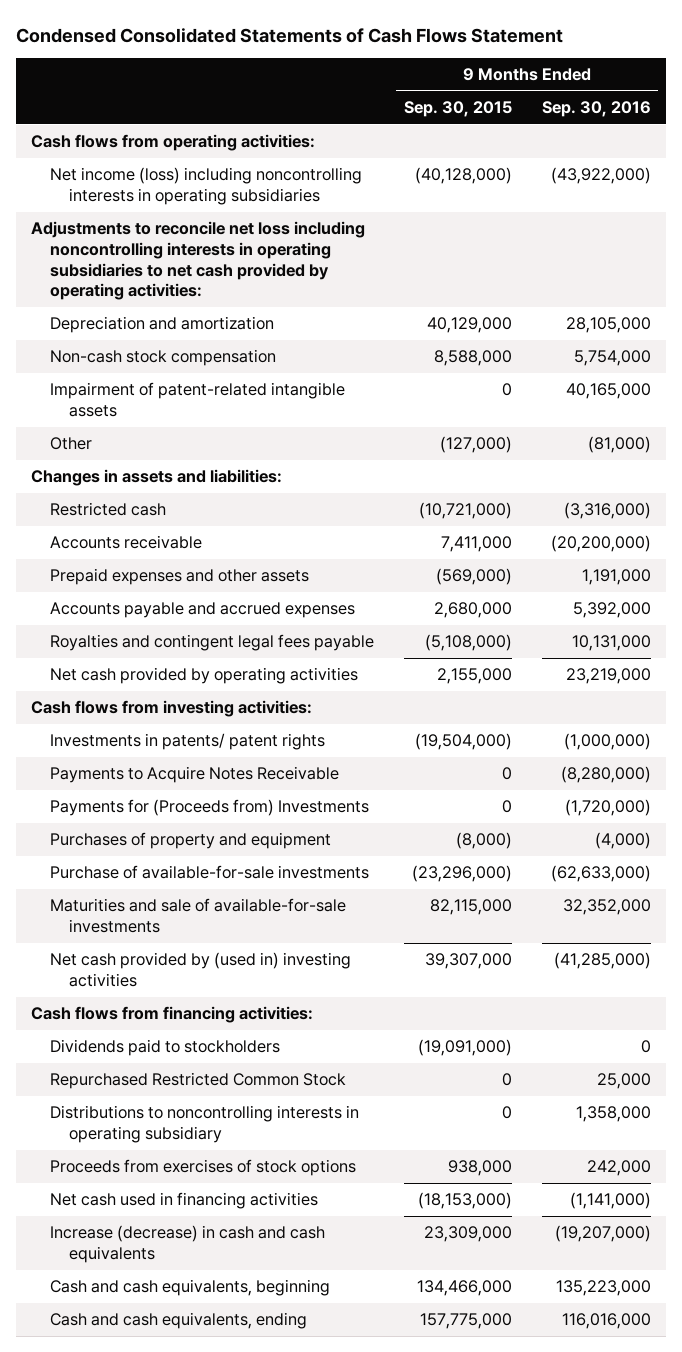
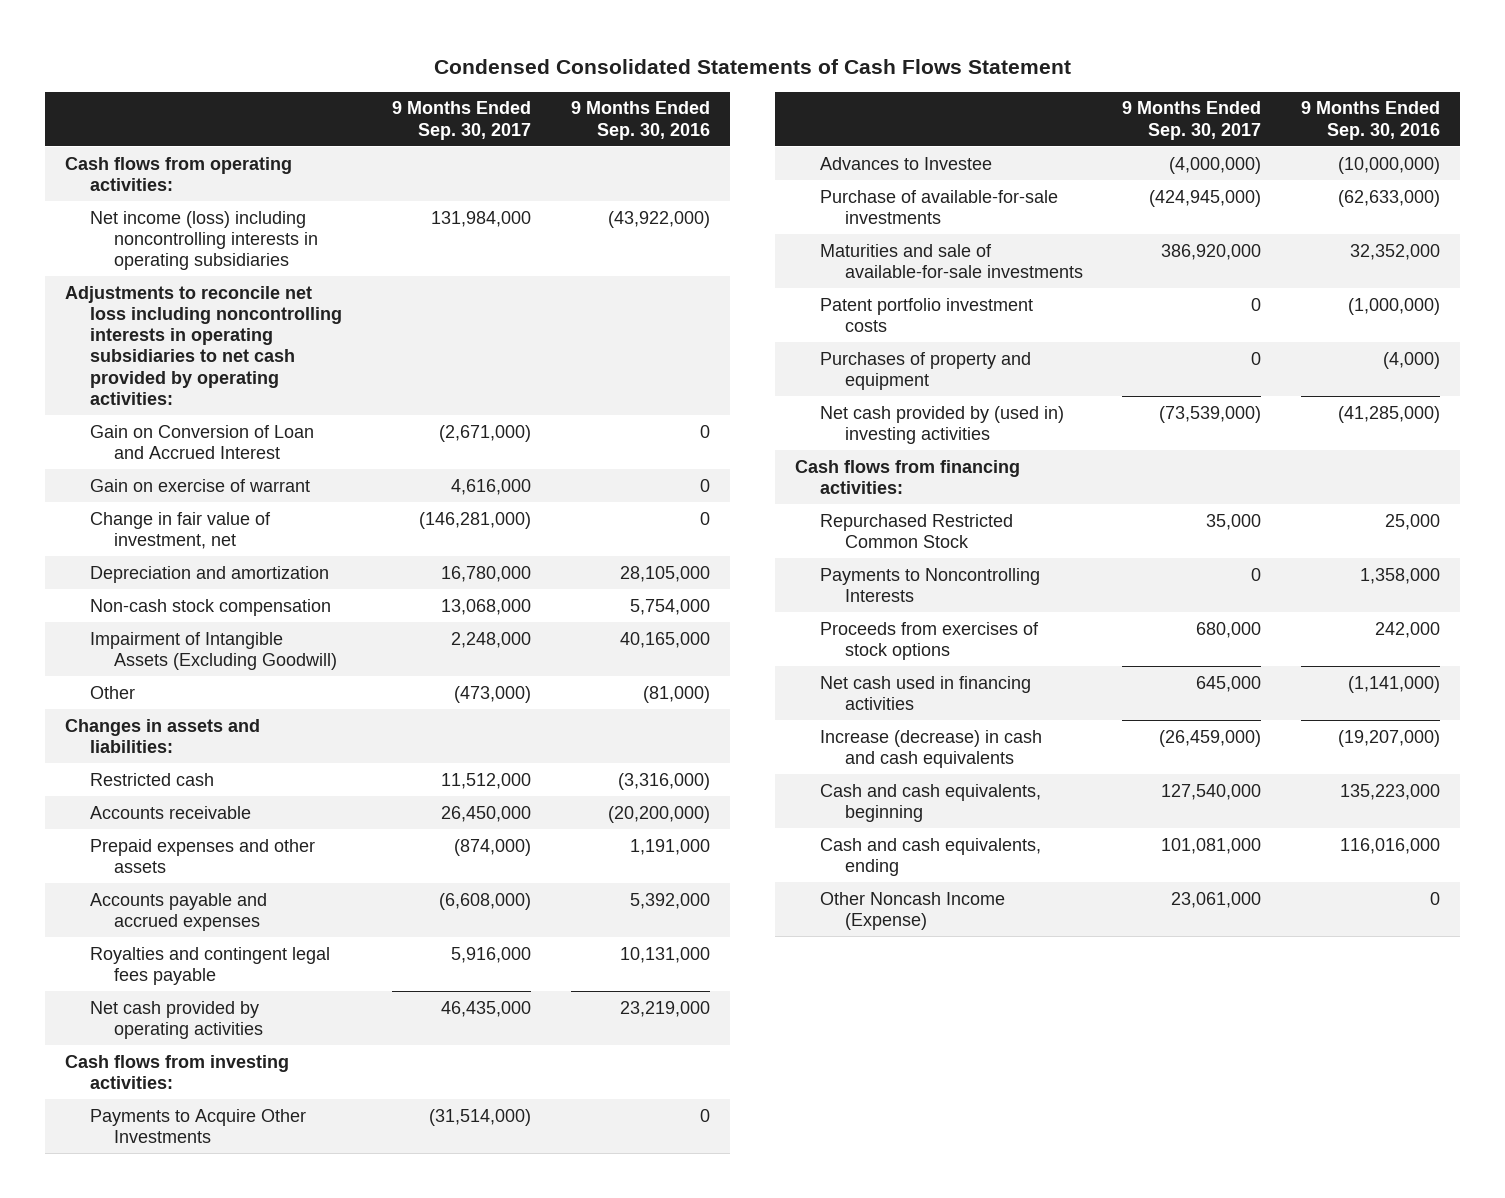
- | 9 Months Ended Sep. 30, 2015 | 9 Months Ended Sep. 30, 2016
+ | 9 Months Ended Sep. 30, 2017 | 9 Months Ended Sep. 30, 2016
+ Gain on Conversion of Loan and Accrued Interest | (2,671,000) | 0
+ Gain on exercise of warrant | 4,616,000 | 0
+ Change in fair value of investment, net | (146,281,000) | 0
- Impairment of patent-related intangible assets | 0 | 40,165,000
+ Impairment of Intangible Assets (Excluding Goodwill) | 2,248,000 | 40,165,000
- Investments in patents/ patent rights | (19,504,000) | (1,000,000)
- Payments to Acquire Notes Receivable | 0 | (8,280,000)
- Payments for (Proceeds from) Investments | 0 | (1,720,000)
+ Payments to Acquire Other Investments | (31,514,000) | 0
+ Advances to Investee | (4,000,000) | (10,000,000)
+ Patent portfolio investment costs | 0 | (1,000,000)
moved down: Purchases of property and equipment | 0 | (4,000)
- Dividends paid to stockholders | (19,091,000) | 0
- Distributions to noncontrolling interests in operating subsidiary | 0 | 1,358,000
+ Payments to Noncontrolling Interests | 0 | 1,358,000
+ Other Noncash Income (Expense) | 23,061,000 | 0

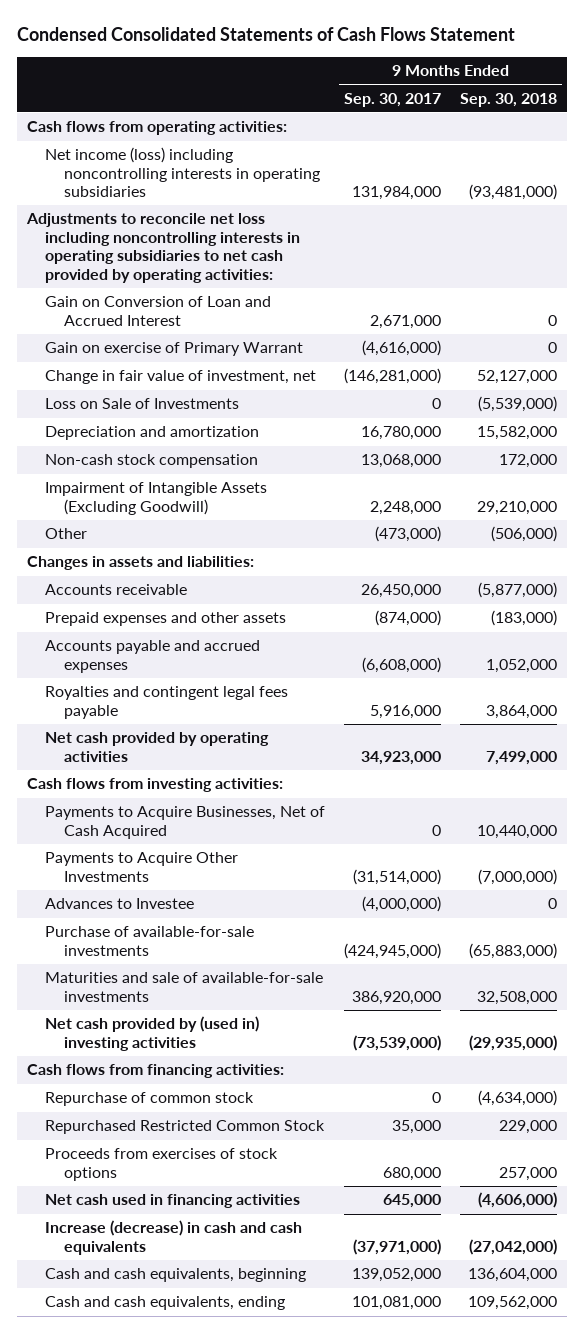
- | 9 Months Ended Sep. 30, 2017 | 9 Months Ended Sep. 30, 2016
+ | 9 Months Ended Sep. 30, 2017 | 9 Months Ended Sep. 30, 2018
- Gain on Conversion of Loan and Accrued Interest | (2,671,000) | 0
- Gain on exercise of warrant | 4,616,000 | 0
+ Gain on Conversion of Loan and Accrued Interest | 2,671,000 | 0
+ Gain on exercise of Primary Warrant | (4,616,000) | 0
+ Loss on Sale of Investments | 0 | (5,539,000)
- Restricted cash | 11,512,000 | (3,316,000)
- Net cash provided by operating activities | 46,435,000 | 23,219,000
+ Net cash provided by operating activities | 34,923,000 | 7,499,000
+ Payments to Acquire Businesses, Net of Cash Acquired | 0 | 10,440,000
- Patent portfolio investment costs | 0 | (1,000,000)
- Purchases of property and equipment | 0 | (4,000)
+ Repurchase of common stock | 0 | (4,634,000)
- Payments to Noncontrolling Interests | 0 | 1,358,000
- Increase (decrease) in cash and cash equivalents | (26,459,000) | (19,207,000)
- Cash and cash equivalents, beginning | 127,540,000 | 135,223,000
+ Increase (decrease) in cash and cash equivalents | (37,971,000) | (27,042,000)
+ Cash and cash equivalents, beginning | 139,052,000 | 136,604,000
- Other Noncash Income (Expense) | 23,061,000 | 0

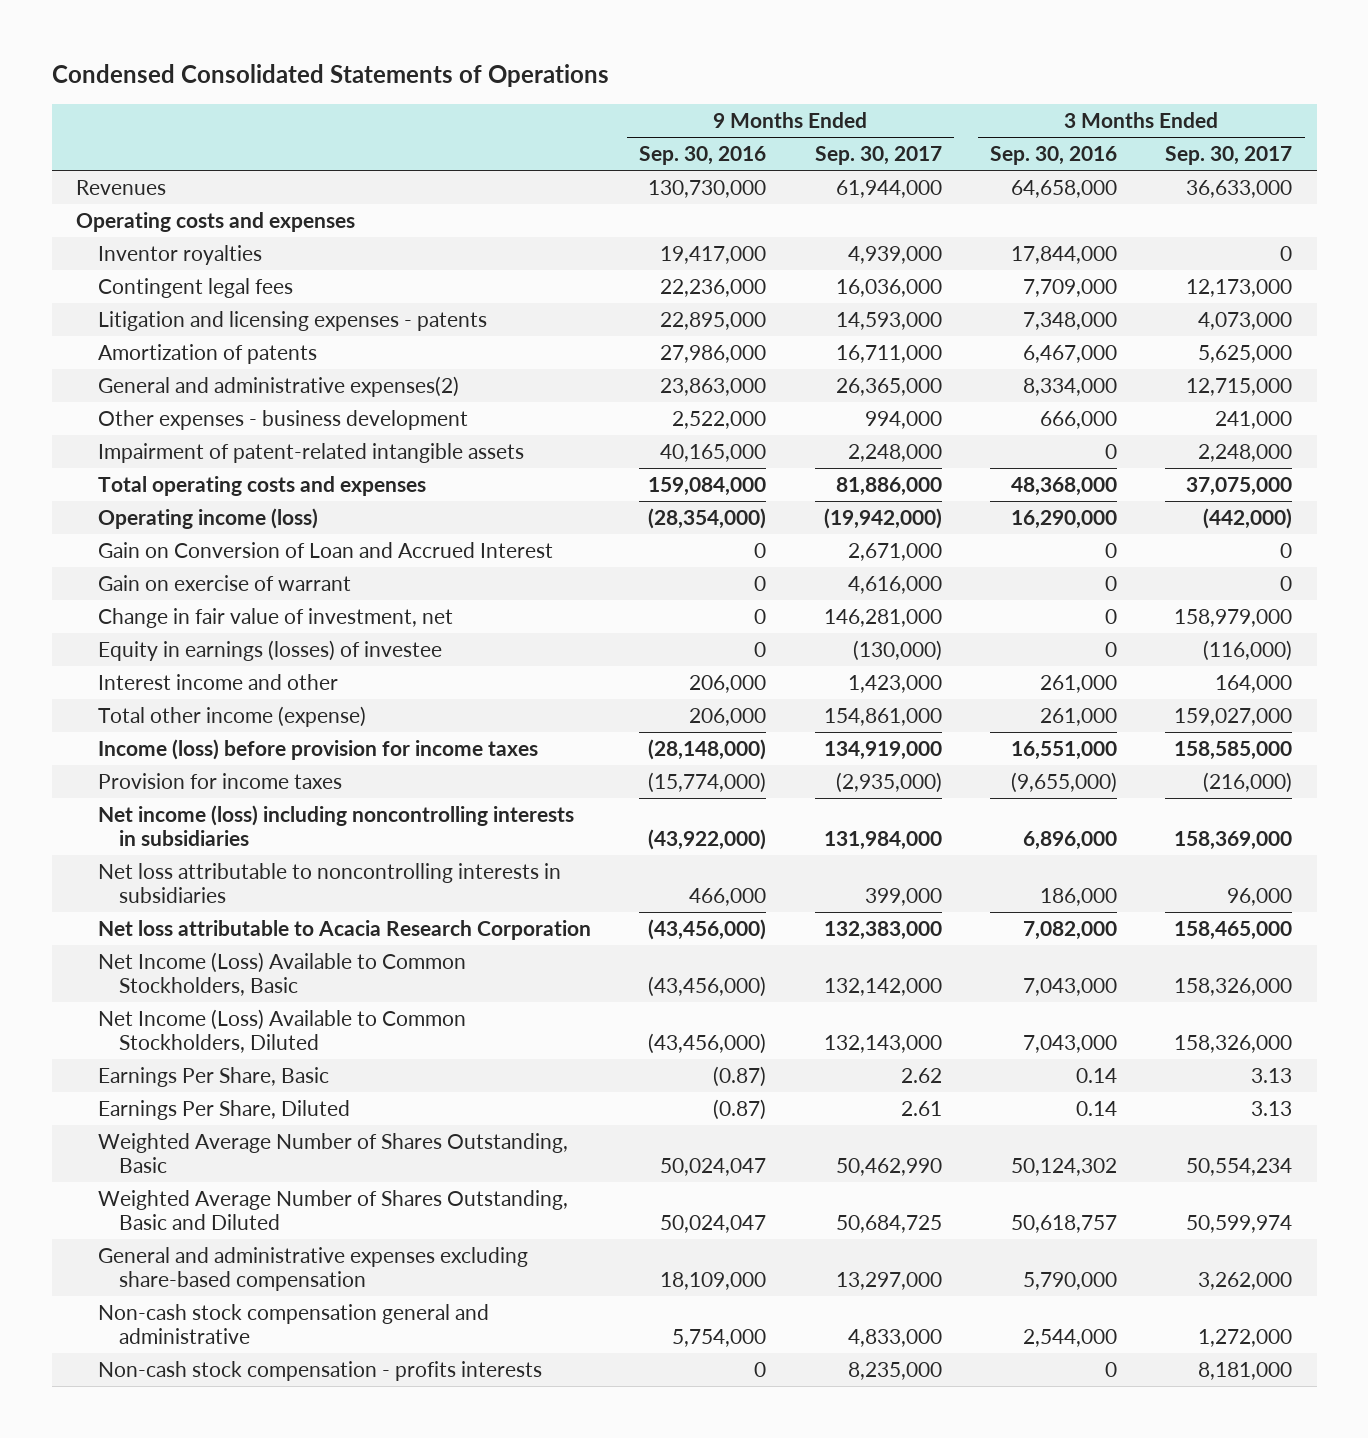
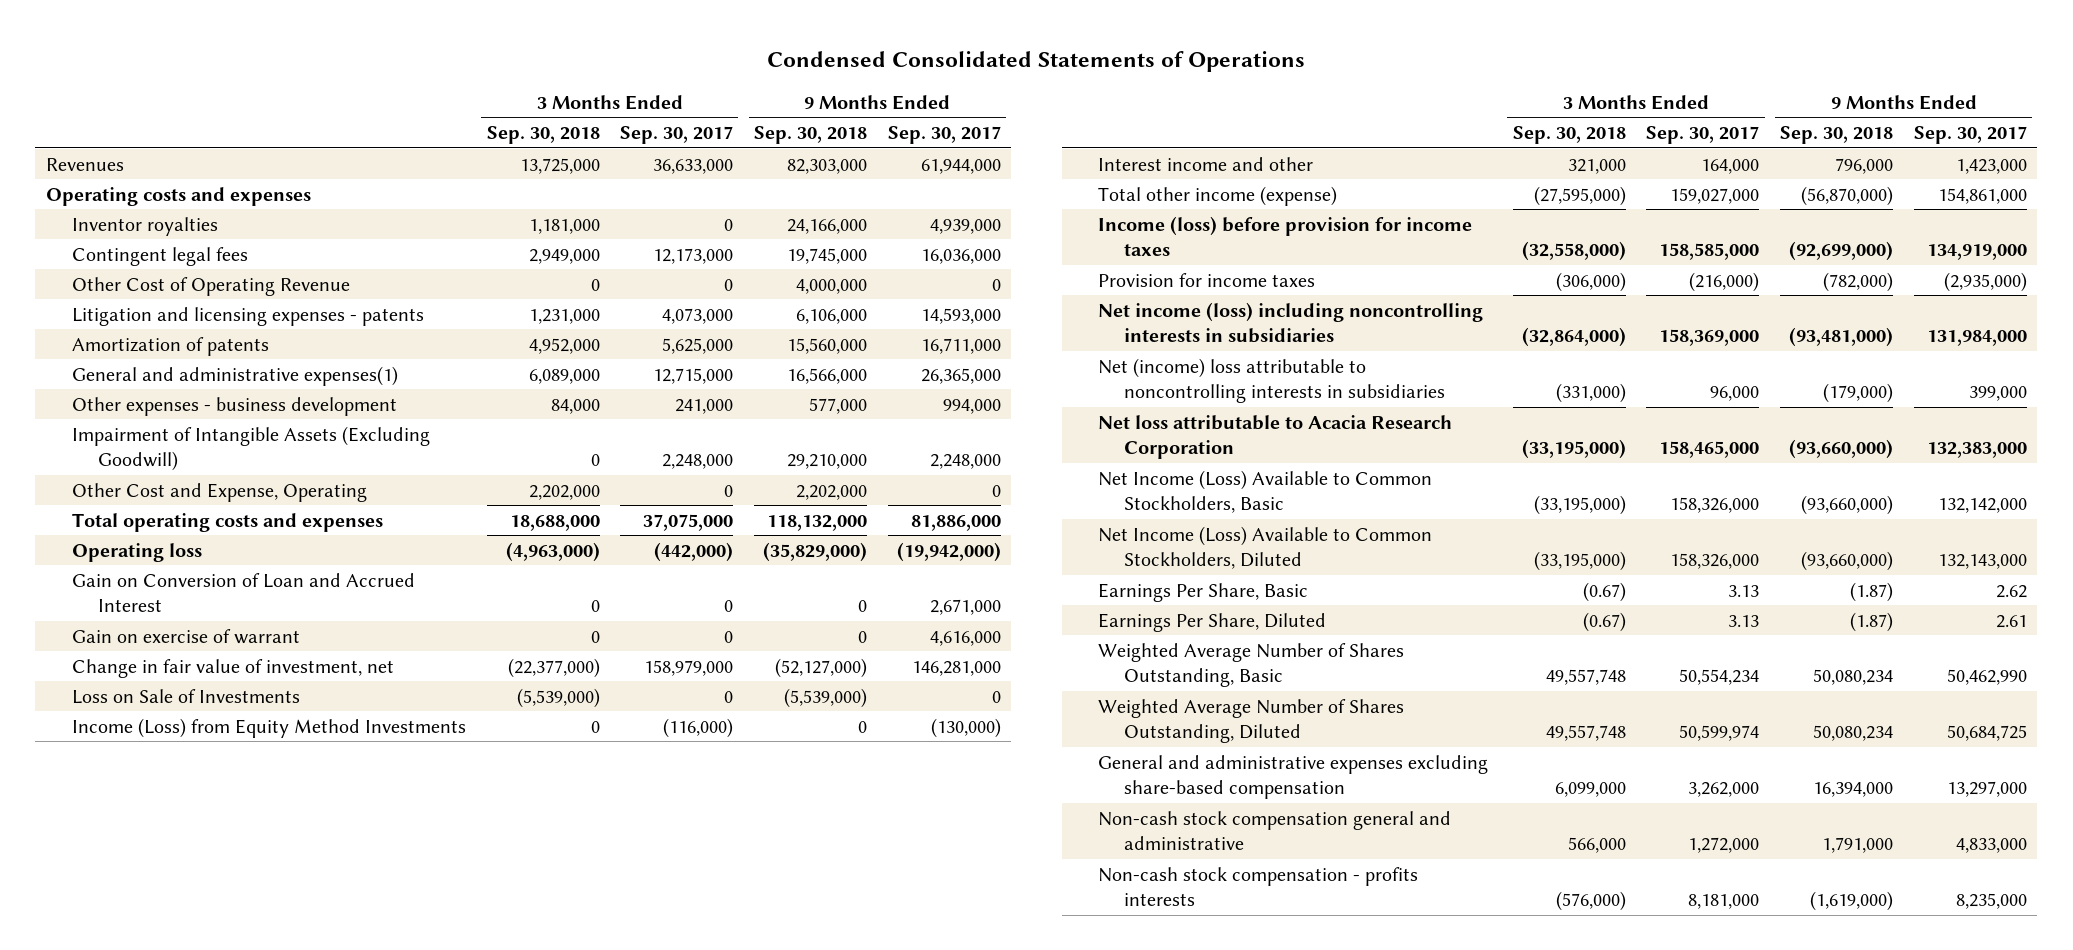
- | 9 Months Ended Sep. 30, 2016 | 9 Months Ended Sep. 30, 2017 | 3 Months Ended Sep. 30, 2016 | 3 Months Ended Sep. 30, 2017
+ | 3 Months Ended Sep. 30, 2018 | 3 Months Ended Sep. 30, 2017 | 9 Months Ended Sep. 30, 2018 | 9 Months Ended Sep. 30, 2017
+ Other Cost of Operating Revenue | 0 | 0 | 4,000,000 | 0
- General and administrative expenses(2) | 23,863,000 | 26,365,000 | 8,334,000 | 12,715,000
+ General and administrative expenses(1) | 6,089,000 | 12,715,000 | 16,566,000 | 26,365,000
- Impairment of patent-related intangible assets | 40,165,000 | 2,248,000 | 0 | 2,248,000
+ Impairment of Intangible Assets (Excluding Goodwill) | 0 | 2,248,000 | 29,210,000 | 2,248,000
+ Other Cost and Expense, Operating | 2,202,000 | 0 | 2,202,000 | 0
- Operating income (loss) | (28,354,000) | (19,942,000) | 16,290,000 | (442,000)
+ Operating loss | (4,963,000) | (442,000) | (35,829,000) | (19,942,000)
- Equity in earnings (losses) of investee | 0 | (130,000) | 0 | (116,000)
+ Loss on Sale of Investments | (5,539,000) | 0 | (5,539,000) | 0
+ Income (Loss) from Equity Method Investments | 0 | (116,000) | 0 | (130,000)
- Net loss attributable to noncontrolling interests in subsidiaries | 466,000 | 399,000 | 186,000 | 96,000
+ Net (income) loss attributable to noncontrolling interests in subsidiaries | (331,000) | 96,000 | (179,000) | 399,000
- Weighted Average Number of Shares Outstanding, Basic and Diluted | 50,024,047 | 50,684,725 | 50,618,757 | 50,599,974
+ Weighted Average Number of Shares Outstanding, Diluted | 49,557,748 | 50,599,974 | 50,080,234 | 50,684,725

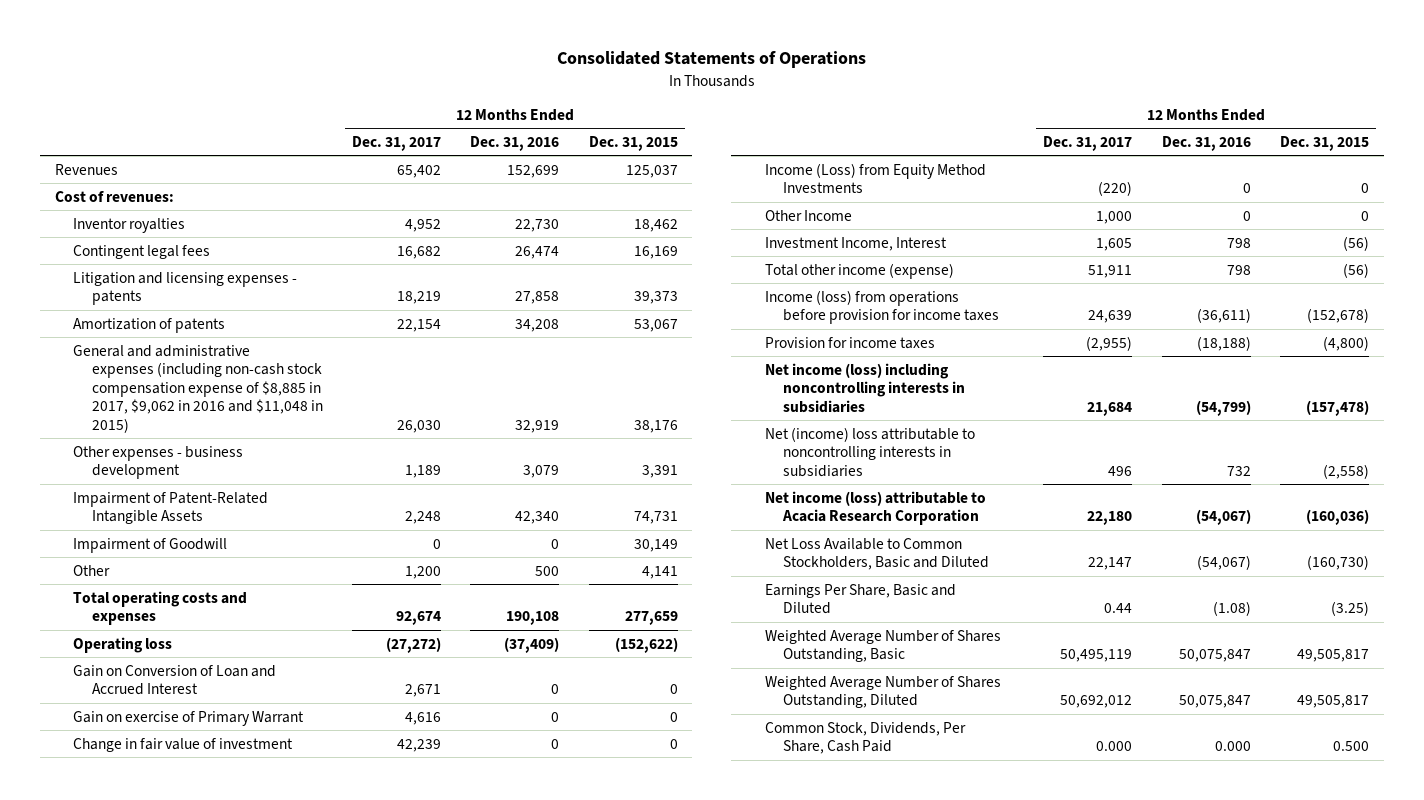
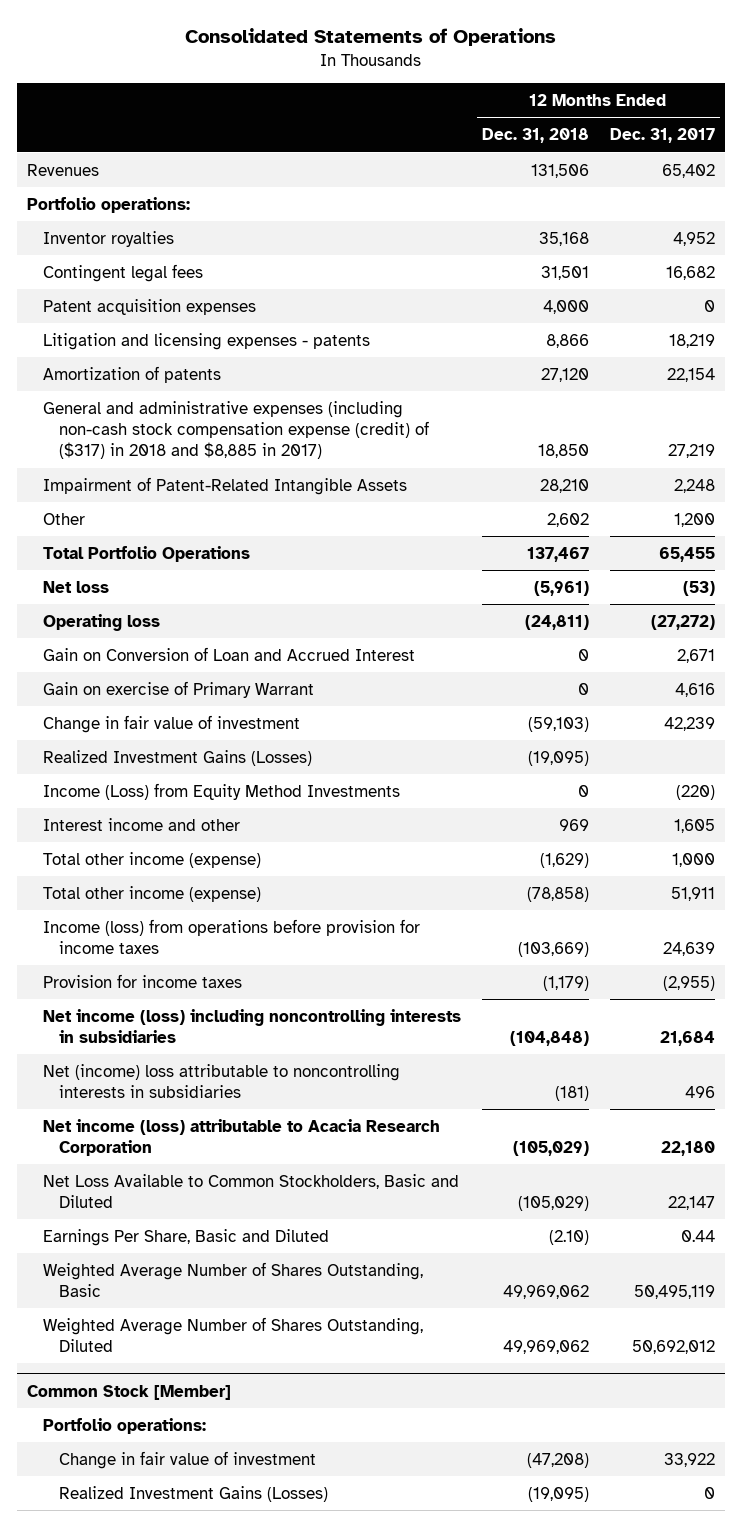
- | 12 Months Ended Dec. 31, 2017 | 12 Months Ended Dec. 31, 2016 | 12 Months Ended Dec. 31, 2015
+ | 12 Months Ended Dec. 31, 2018 | 12 Months Ended Dec. 31, 2017
- Cost of revenues:
+ Portfolio operations:
+ Patent acquisition expenses | 4,000 | 0
- General and administrative expenses (including non-cash stock compensation expense of $8,885 in 2017, $9,062 in 2016 and $11,048 in 2015) | 26,030 | 32,919 | 38,176
- Other expenses - business development | 1,189 | 3,079 | 3,391
+ General and administrative expenses (including non-cash stock compensation expense (credit) of ($317) in 2018 and $8,885 in 2017) | 18,850 | 27,219
- Impairment of Goodwill | 0 | 0 | 30,149
- Total operating costs and expenses | 92,674 | 190,108 | 277,659
+ Total Portfolio Operations | 137,467 | 65,455
+ Net loss | (5,961) | (53)
+ Realized Investment Gains (Losses) | (19,095) |
- Other Income | 1,000 | 0 | 0
- Investment Income, Interest | 1,605 | 798 | (56)
+ Interest income and other | 969 | 1,605
+ Total other income (expense) | (1,629) | 1,000
- Common Stock, Dividends, Per Share, Cash Paid | 0.000 | 0.000 | 0.500
+ Common Stock [Member]
+ Portfolio operations:
+ Change in fair value of investment | (47,208) | 33,922
+ Realized Investment Gains (Losses) | (19,095) | 0

